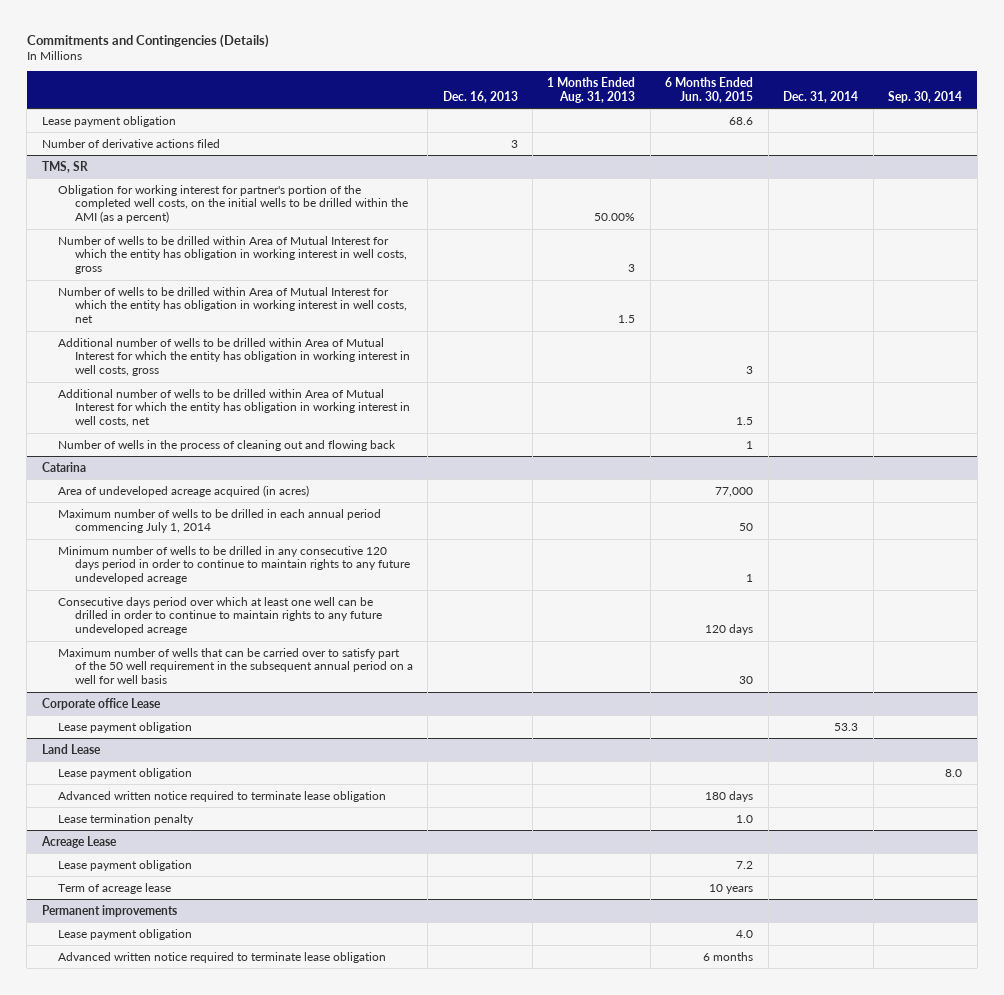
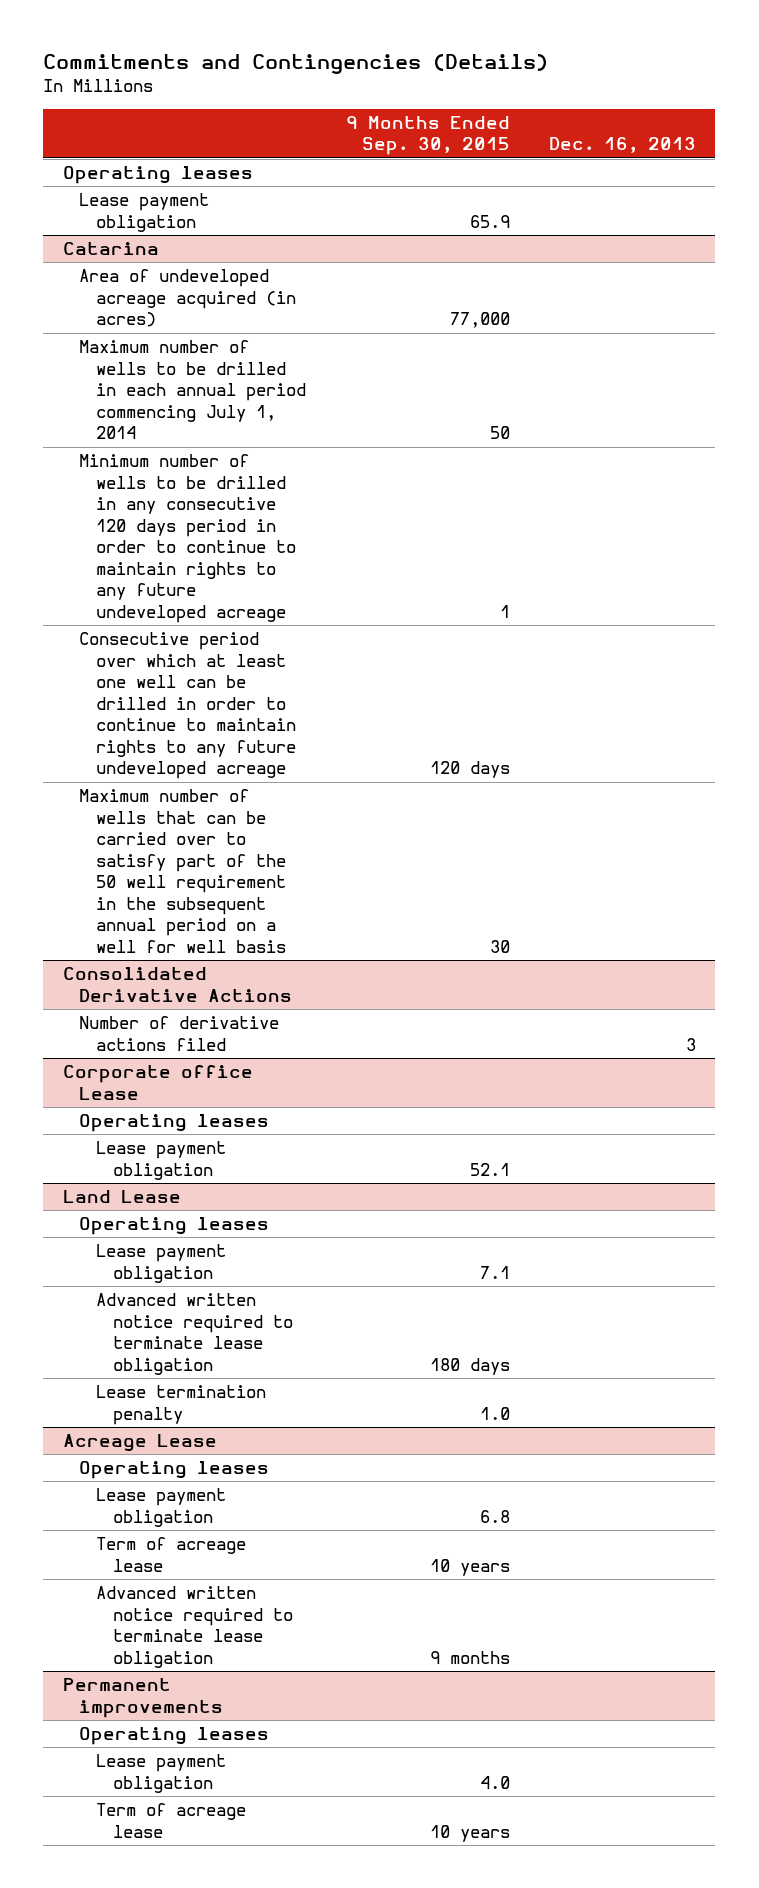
- | Dec. 16, 2013 | 1 Months Ended Aug. 31, 2013 | 6 Months Ended Jun. 30, 2015 | Dec. 31, 2014 | Sep. 30, 2014
+ | 9 Months Ended Sep. 30, 2015 | Dec. 16, 2013
+ Operating leases
- Number of derivative actions filed | 3 | | | |
- TMS, SR
- Obligation for working interest for partner's portion of the completed well costs, on the initial wells to be drilled within the AMI (as a percent) | | 50.00% | | |
- Number of wells to be drilled within Area of Mutual Interest for which the entity has obligation in working interest in well costs, gross | | 3 | | |
- Number of wells to be drilled within Area of Mutual Interest for which the entity has obligation in working interest in well costs, net | | 1.5 | | |
- Additional number of wells to be drilled within Area of Mutual Interest for which the entity has obligation in working interest in well costs, gross | | | 3 | |
- Additional number of wells to be drilled within Area of Mutual Interest for which the entity has obligation in working interest in well costs, net | | | 1.5 | |
- Number of wells in the process of cleaning out and flowing back | | | 1 | |
@ Catarina
- Consecutive days period over which at least one well can be drilled in order to continue to maintain rights to any future undeveloped acreage | | | 120 days | |
+ Consecutive period over which at least one well can be drilled in order to continue to maintain rights to any future undeveloped acreage | 120 days |
+ Consolidated Derivative Actions
+ Number of derivative actions filed | | 3
@ Corporate office Lease
+ Operating leases
@ Land Lease
+ Operating leases
@ Acreage Lease
+ Operating leases
+ Advanced written notice required to terminate lease obligation | 9 months |
@ Permanent improvements
+ Operating leases
- Advanced written notice required to terminate lease obligation | | | 6 months | |
+ Term of acreage lease | 10 years |

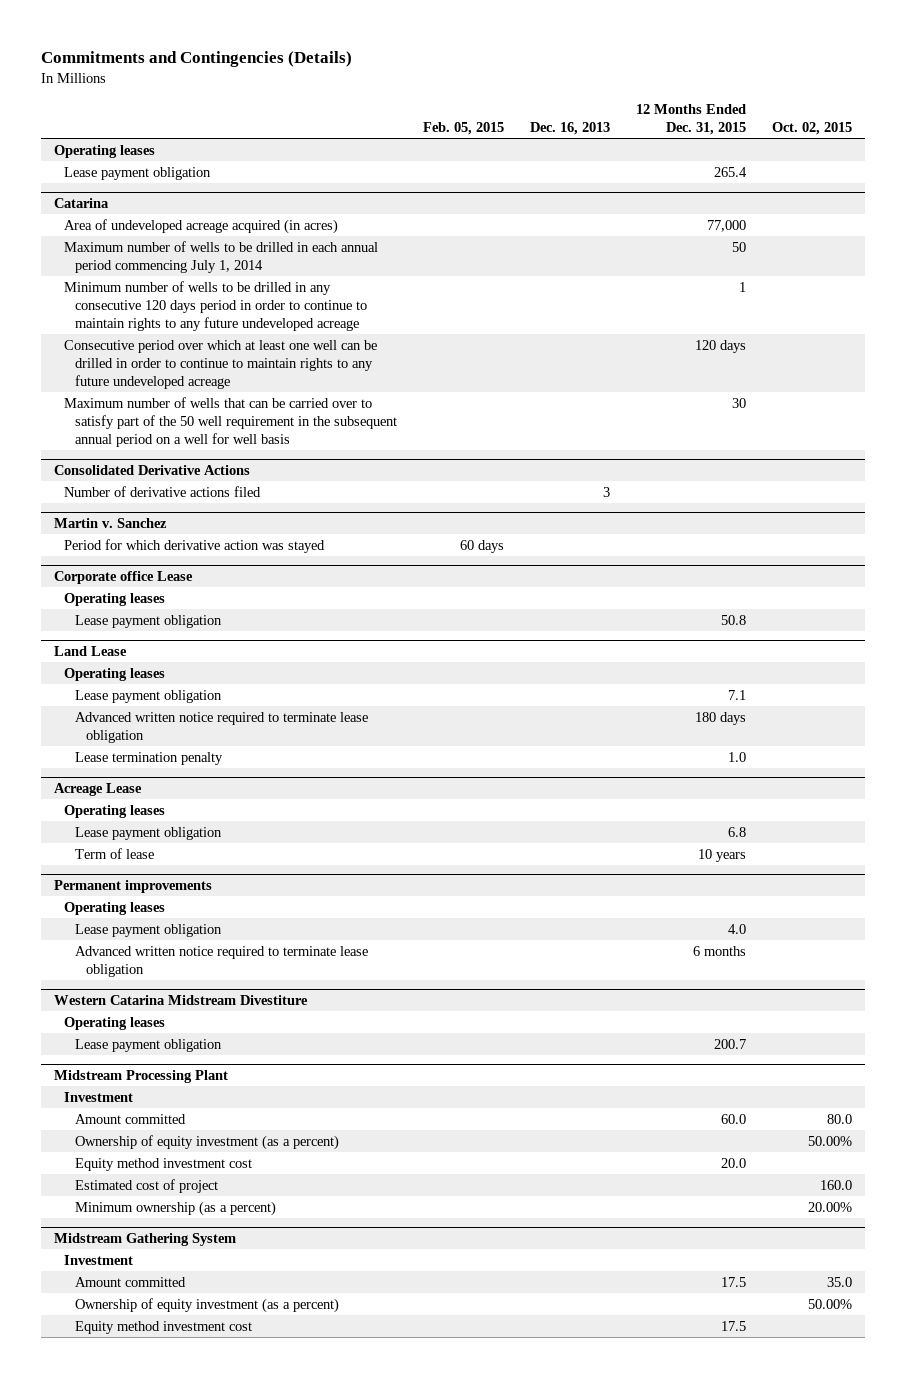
- | 9 Months Ended Sep. 30, 2015 | Dec. 16, 2013
+ | Feb. 05, 2015 | Dec. 16, 2013 | 12 Months Ended Dec. 31, 2015 | Oct. 02, 2015
+ Martin v. Sanchez
+ Period for which derivative action was stayed | 60 days | | |
@ Acreage Lease
- Term of acreage lease | 10 years |
- Advanced written notice required to terminate lease obligation | 9 months |
+ Term of lease | | | 10 years |
@ Permanent improvements
- Term of acreage lease | 10 years |
+ Advanced written notice required to terminate lease obligation | | | 6 months |
+ Western Catarina Midstream Divestiture
+ Operating leases
+ Lease payment obligation | | | 200.7 |
+ Midstream Processing Plant
+ Investment
+ Amount committed | | | 60.0 | 80.0
+ Ownership of equity investment (as a percent) | | | | 50.00%
+ Equity method investment cost | | | 20.0 |
+ Estimated cost of project | | | | 160.0
+ Minimum ownership (as a percent) | | | | 20.00%
+ Midstream Gathering System
+ Investment
+ Amount committed | | | 17.5 | 35.0
+ Ownership of equity investment (as a percent) | | | | 50.00%
+ Equity method investment cost | | | 17.5 |

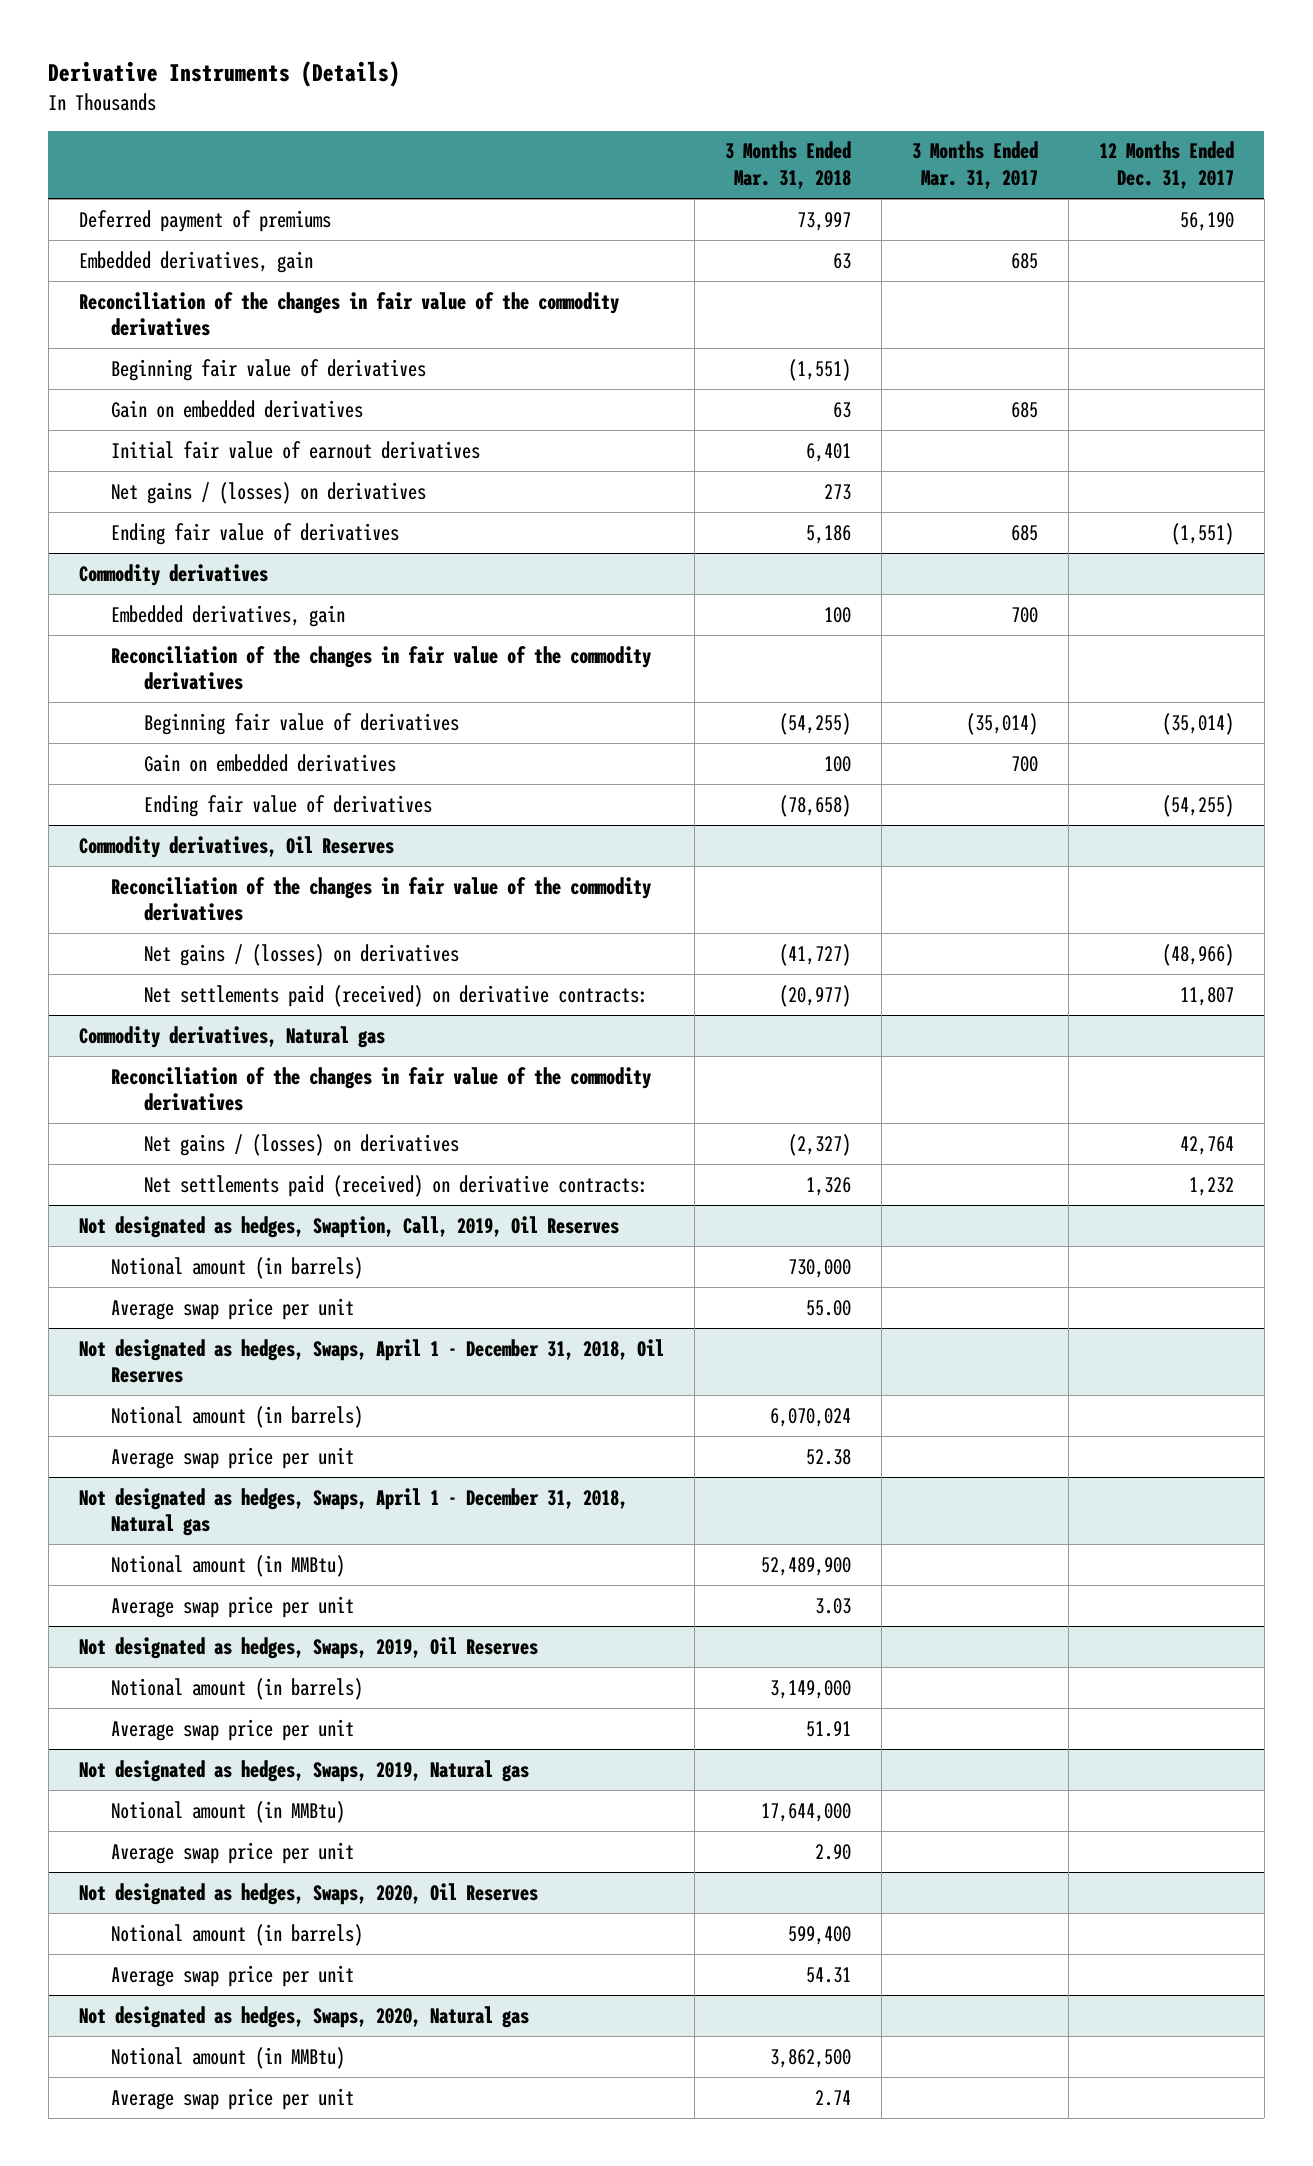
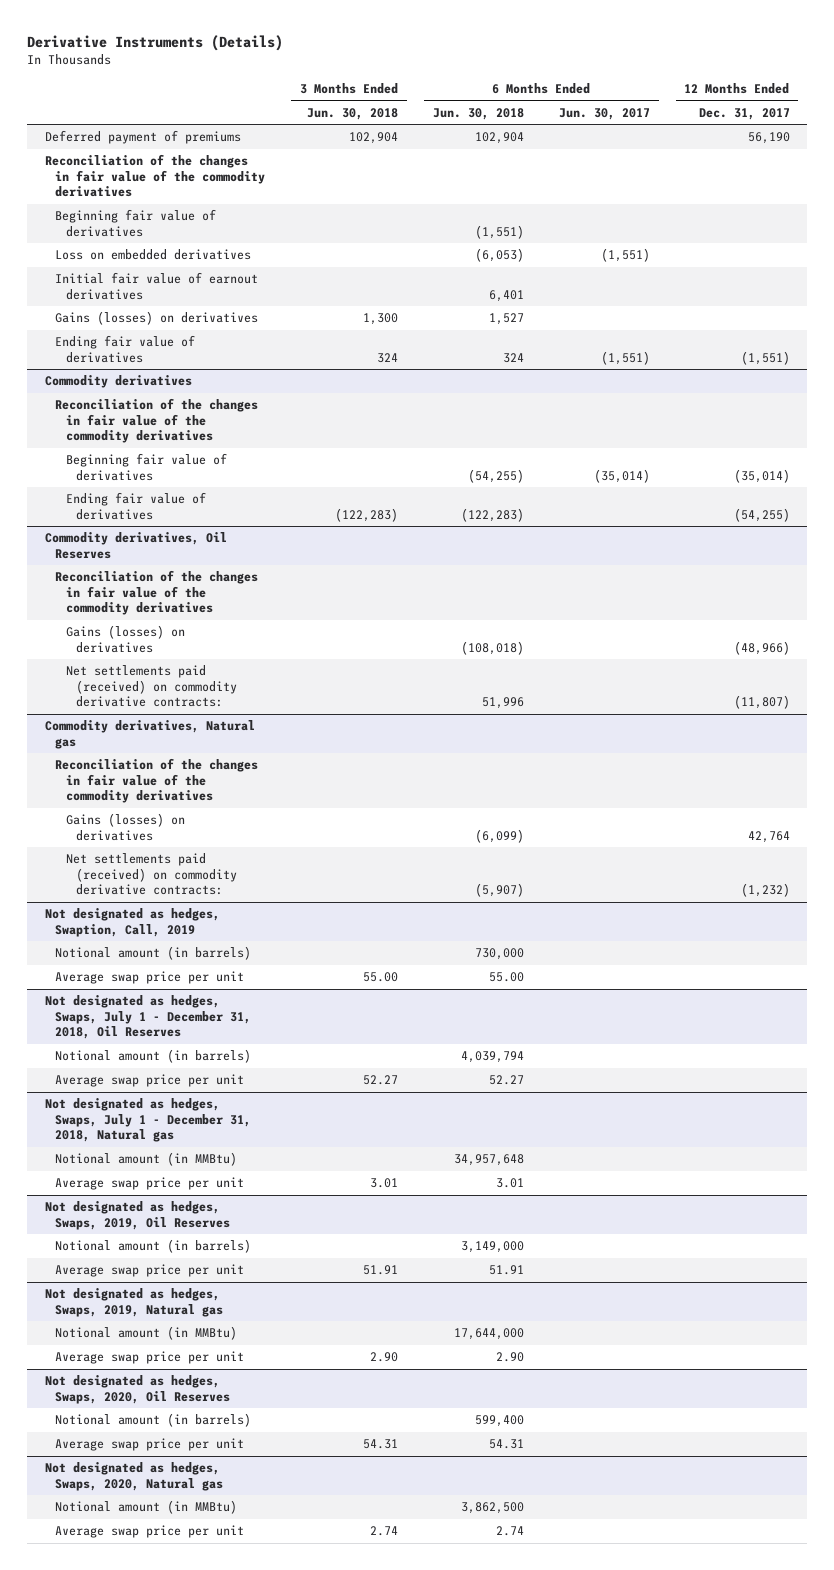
- | 3 Months Ended Mar. 31, 2018 | 3 Months Ended Mar. 31, 2017 | 12 Months Ended Dec. 31, 2017
+ | 3 Months Ended Jun. 30, 2018 | 6 Months Ended Jun. 30, 2018 | 6 Months Ended Jun. 30, 2017 | 12 Months Ended Dec. 31, 2017
- Embedded derivatives, gain | 63 | 685 |
- Gain on embedded derivatives | 63 | 685 |
+ Loss on embedded derivatives | | (6,053) | (1,551) |
- Net gains / (losses) on derivatives | 273 | |
+ Gains (losses) on derivatives | 1,300 | 1,527 | |
@ Commodity derivatives
- Embedded derivatives, gain | 100 | 700 |
- Gain on embedded derivatives | 100 | 700 |
@ Commodity derivatives, Oil Reserves
- Net gains / (losses) on derivatives | (41,727) | | (48,966)
- Net settlements paid (received) on derivative contracts: | (20,977) | | 11,807
+ Gains (losses) on derivatives | | (108,018) | | (48,966)
+ Net settlements paid (received) on commodity derivative contracts: | | 51,996 | | (11,807)
@ Commodity derivatives, Natural gas
- Net gains / (losses) on derivatives | (2,327) | | 42,764
- Net settlements paid (received) on derivative contracts: | 1,326 | | 1,232
- Not designated as hedges, Swaption, Call, 2019, Oil Reserves
@ Commodity derivatives, Natural gas
+ Gains (losses) on derivatives | | (6,099) | | 42,764
+ Net settlements paid (received) on commodity derivative contracts: | | (5,907) | | (1,232)
+ Not designated as hedges, Swaption, Call, 2019
- Not designated as hedges, Swaps, April 1 - December 31, 2018, Oil Reserves
+ Not designated as hedges, Swaps, July 1 - December 31, 2018, Oil Reserves
- Not designated as hedges, Swaps, April 1 - December 31, 2018, Natural gas
+ Not designated as hedges, Swaps, July 1 - December 31, 2018, Natural gas

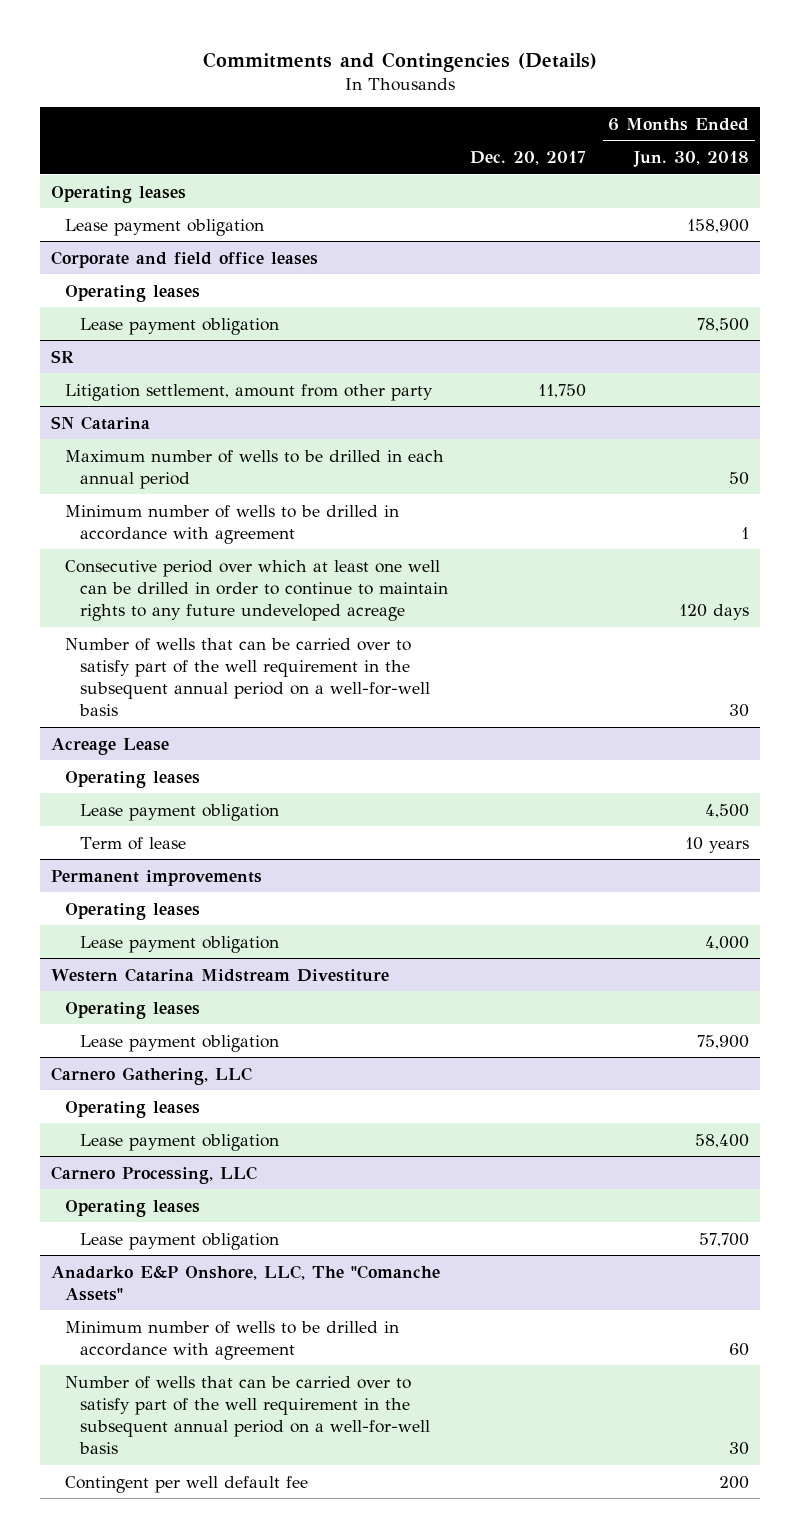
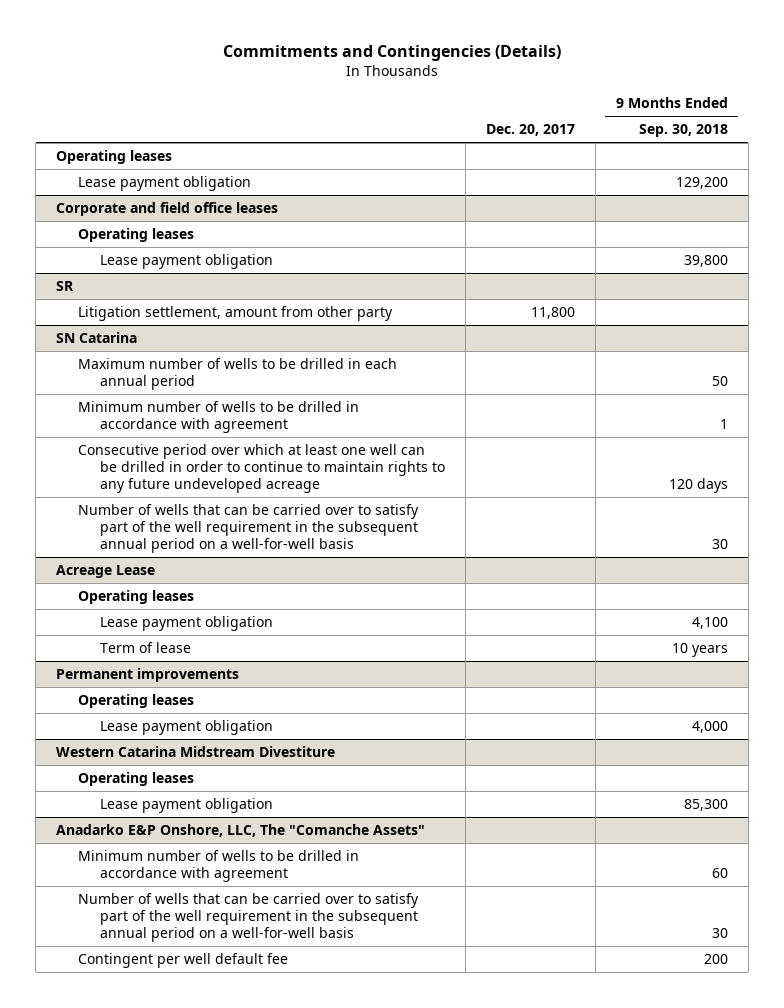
- | Dec. 20, 2017 | 6 Months Ended Jun. 30, 2018
+ | Dec. 20, 2017 | 9 Months Ended Sep. 30, 2018
@ SR
- Litigation settlement, amount from other party | 11,750 |
+ Litigation settlement, amount from other party | 11,800 |
- Carnero Gathering, LLC
- Operating leases
- Lease payment obligation | | 58,400
- Carnero Processing, LLC
- Operating leases
- Lease payment obligation | | 57,700

